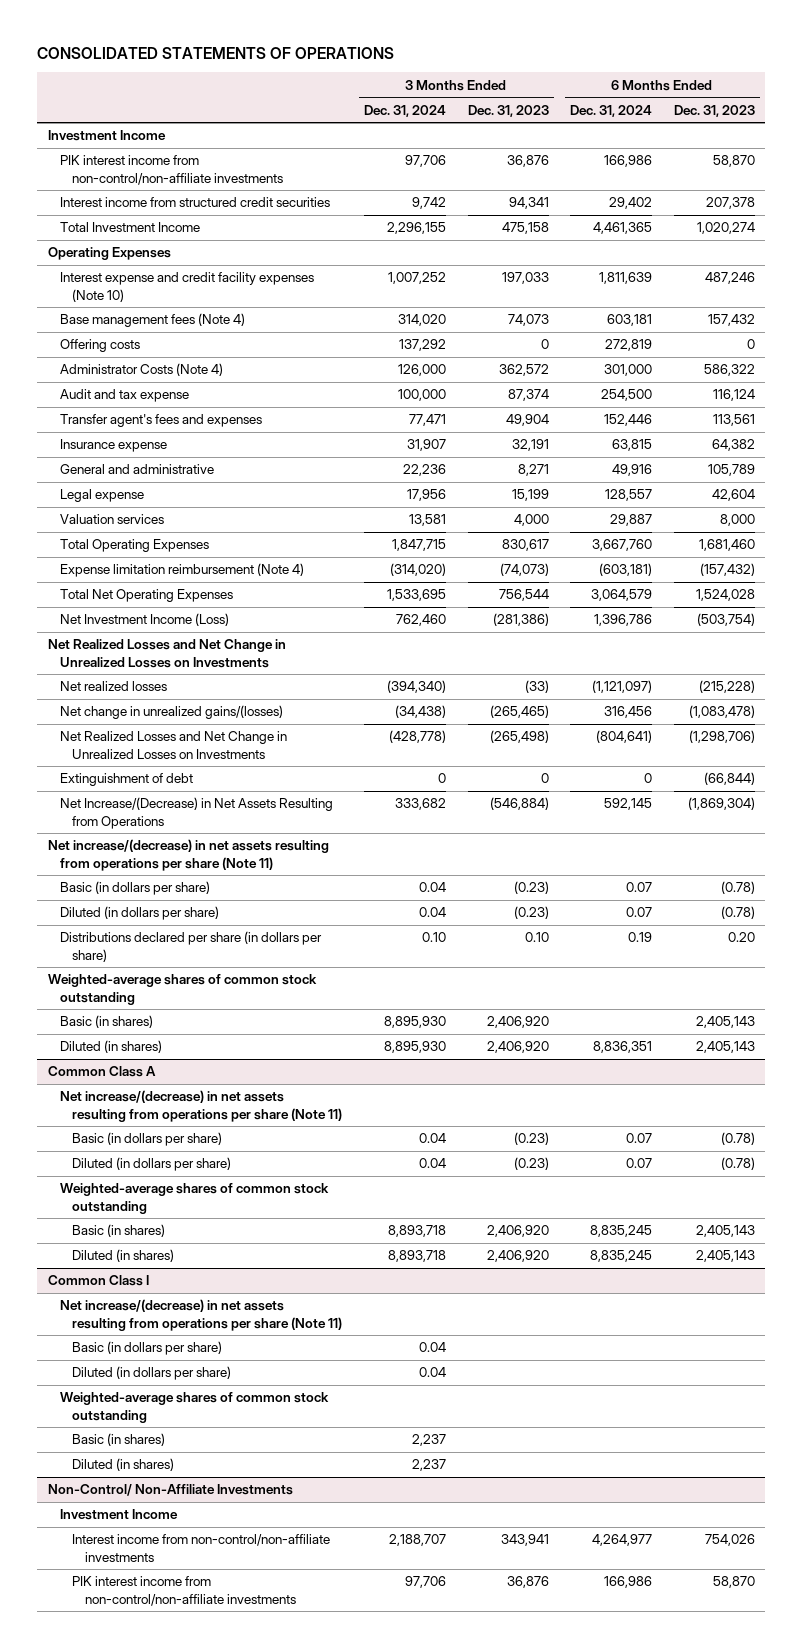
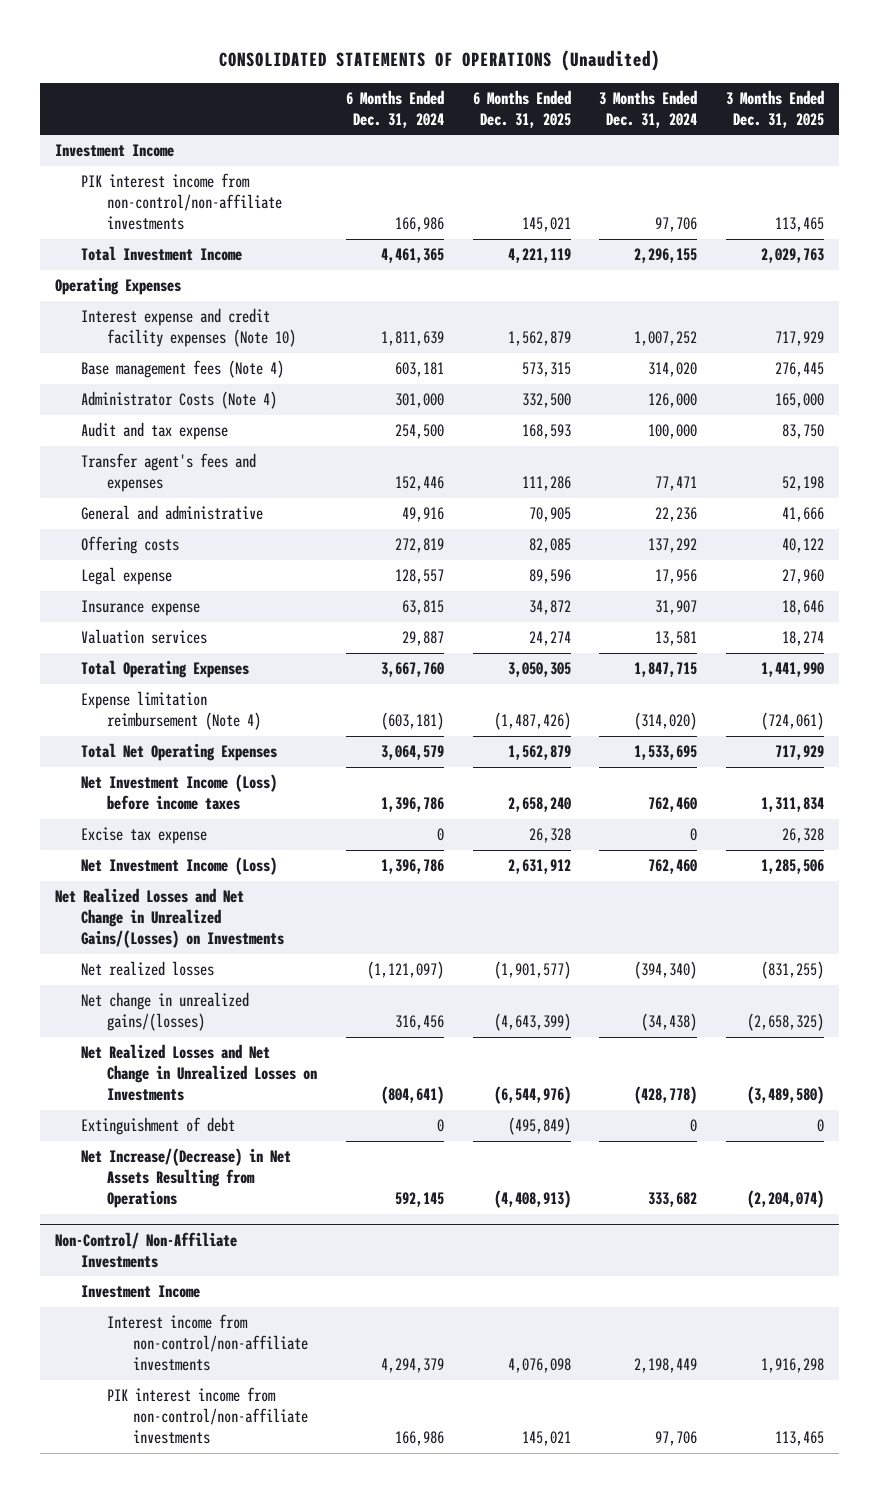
- CONSOLIDATED STATEMENTS OF OPERATIONS
+ CONSOLIDATED STATEMENTS OF OPERATIONS (Unaudited)
- | 3 Months Ended Dec. 31, 2024 | 3 Months Ended Dec. 31, 2023 | 6 Months Ended Dec. 31, 2024 | 6 Months Ended Dec. 31, 2023
+ | 6 Months Ended Dec. 31, 2024 | 6 Months Ended Dec. 31, 2025 | 3 Months Ended Dec. 31, 2024 | 3 Months Ended Dec. 31, 2025
- Interest income from structured credit securities | 9,742 | 94,341 | 29,402 | 207,378
moved down: Offering costs | 272,819 | 82,085 | 137,292 | 40,122
moved down: Insurance expense | 63,815 | 34,872 | 31,907 | 18,646
+ Net Investment Income (Loss) before income taxes | 1,396,786 | 2,658,240 | 762,460 | 1,311,834
+ Excise tax expense | 0 | 26,328 | 0 | 26,328
- Net Realized Losses and Net Change in Unrealized Losses on Investments
+ Net Realized Losses and Net Change in Unrealized Gains/(Losses) on Investments
- Net increase/(decrease) in net assets resulting from operations per share (Note 11)
- Basic (in dollars per share) | 0.04 | (0.23) | 0.07 | (0.78)
- Diluted (in dollars per share) | 0.04 | (0.23) | 0.07 | (0.78)
- Distributions declared per share (in dollars per share) | 0.10 | 0.10 | 0.19 | 0.20
- Weighted-average shares of common stock outstanding
- Basic (in shares) | 8,895,930 | 2,406,920 | | 2,405,143
- Diluted (in shares) | 8,895,930 | 2,406,920 | 8,836,351 | 2,405,143
- Common Class A
- Net increase/(decrease) in net assets resulting from operations per share (Note 11)
- Basic (in dollars per share) | 0.04 | (0.23) | 0.07 | (0.78)
- Diluted (in dollars per share) | 0.04 | (0.23) | 0.07 | (0.78)
- Weighted-average shares of common stock outstanding
- Basic (in shares) | 8,893,718 | 2,406,920 | 8,835,245 | 2,405,143
- Diluted (in shares) | 8,893,718 | 2,406,920 | 8,835,245 | 2,405,143
- Common Class I
- Net increase/(decrease) in net assets resulting from operations per share (Note 11)
- Basic (in dollars per share) | 0.04 | | |
- Diluted (in dollars per share) | 0.04 | | |
- Weighted-average shares of common stock outstanding
- Basic (in shares) | 2,237 | | |
- Diluted (in shares) | 2,237 | | |
@ Non-Control/ Non-Affiliate Investments
- Interest income from non-control/non-affiliate investments | 2,188,707 | 343,941 | 4,264,977 | 754,026
+ Interest income from non-control/non-affiliate investments | 4,294,379 | 4,076,098 | 2,198,449 | 1,916,298

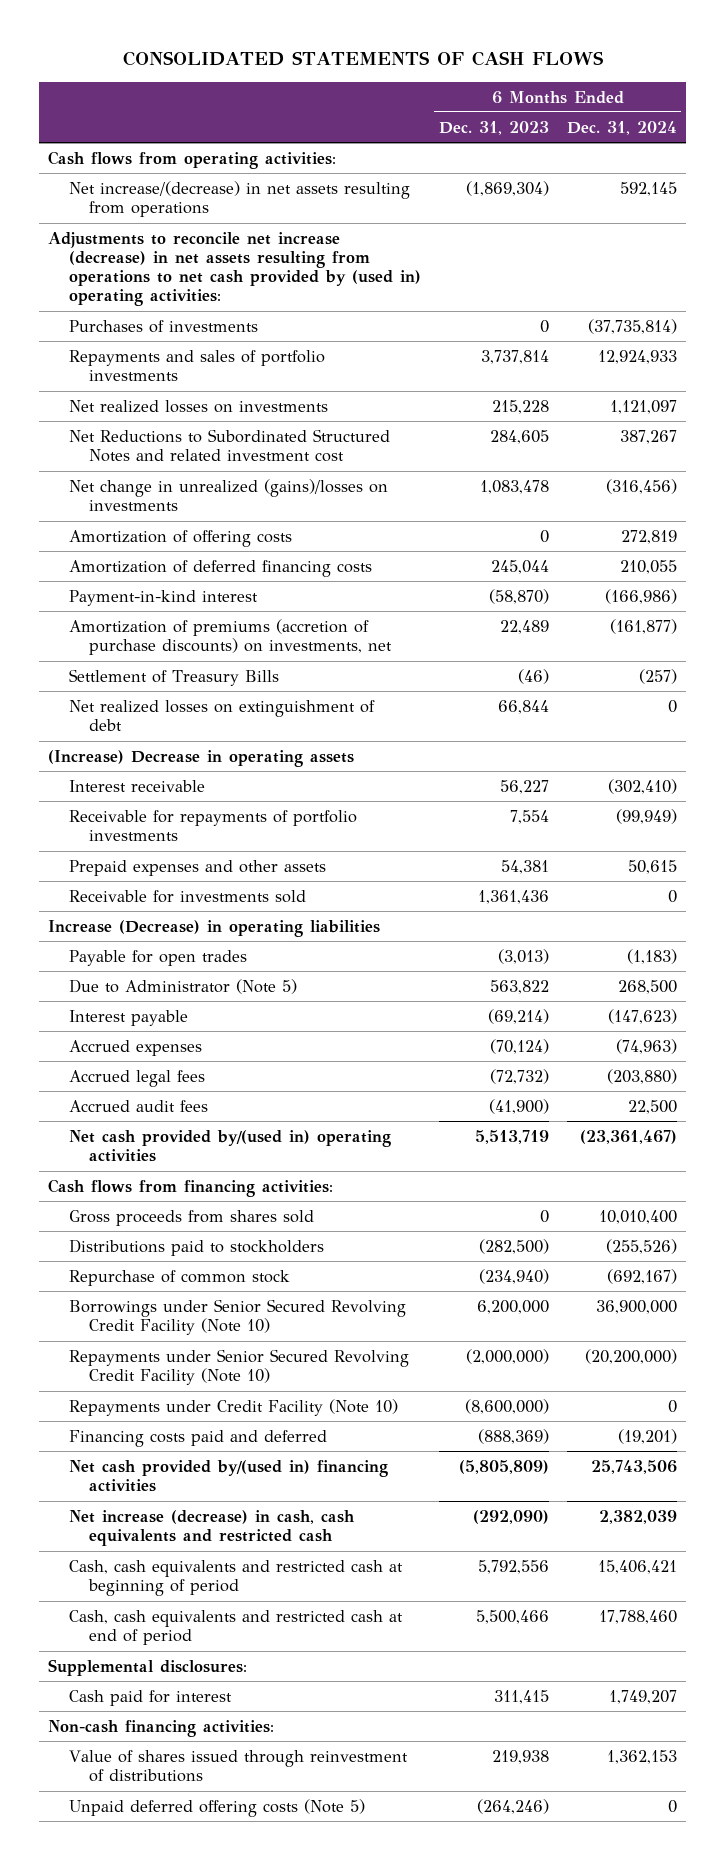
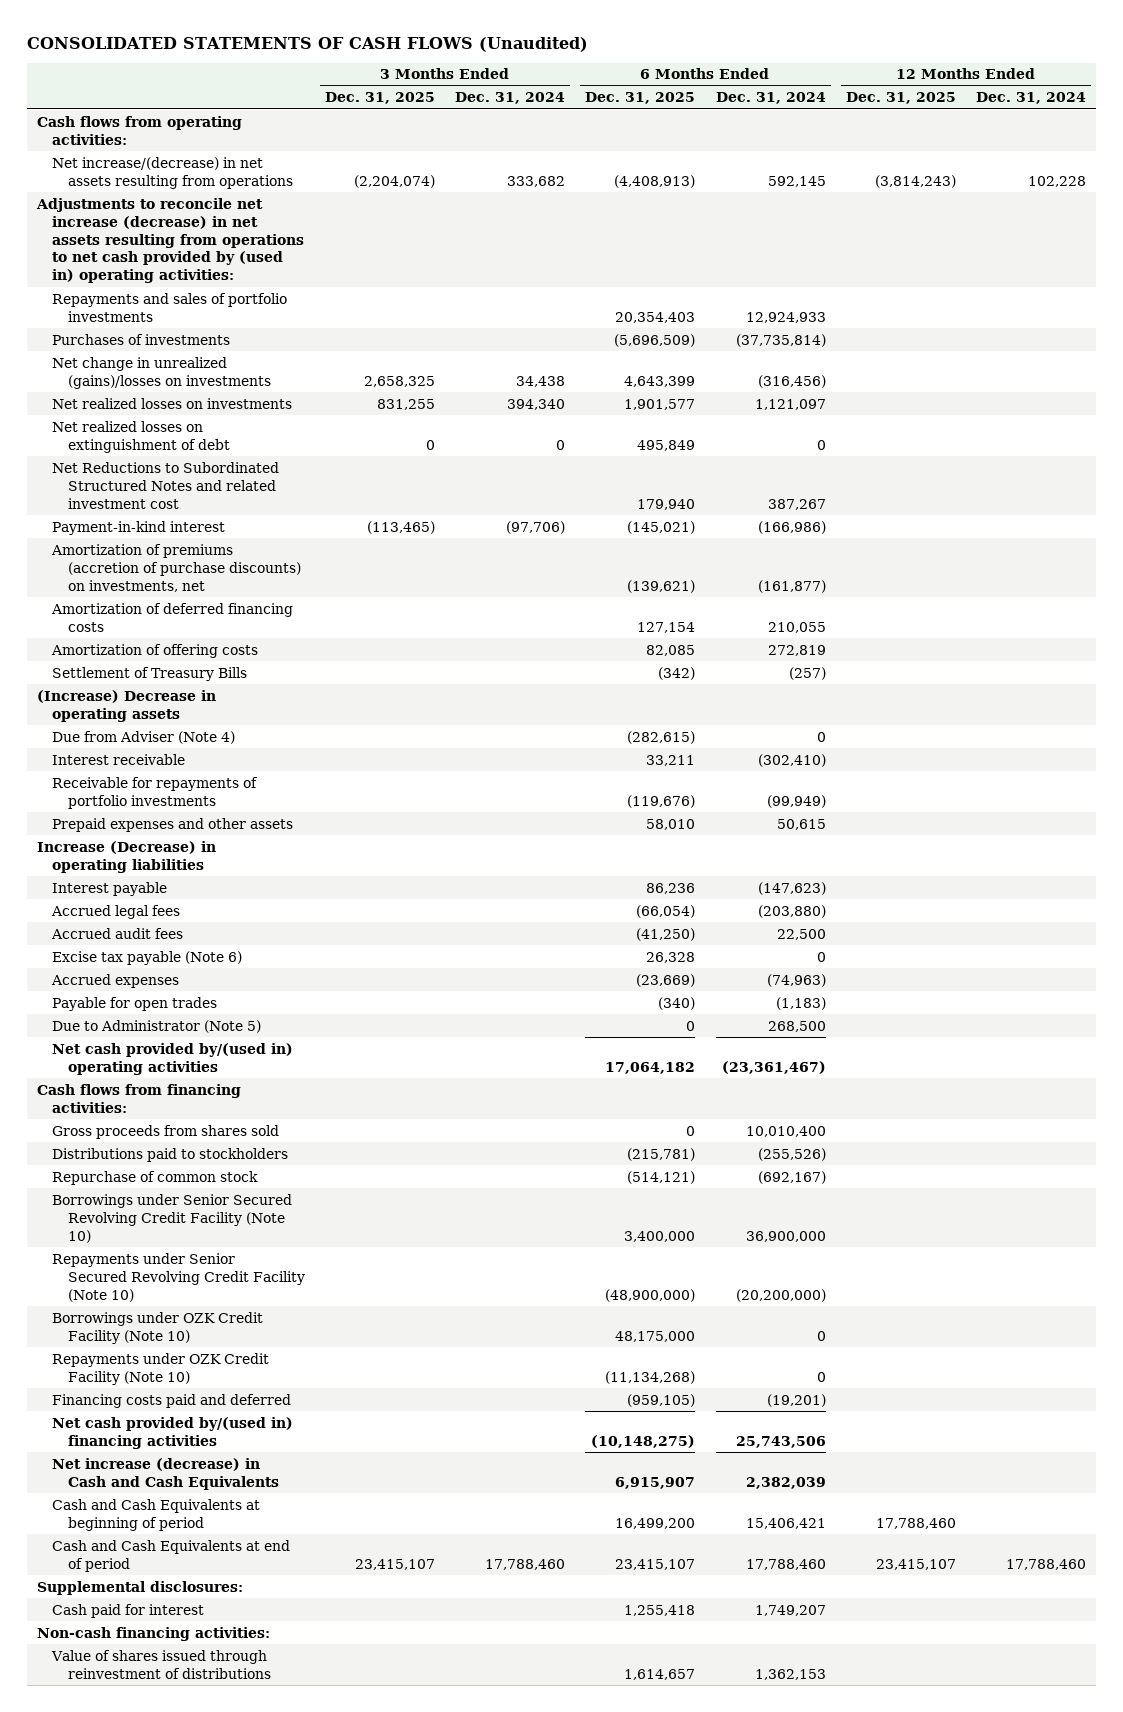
- CONSOLIDATED STATEMENTS OF CASH FLOWS
+ CONSOLIDATED STATEMENTS OF CASH FLOWS (Unaudited)
- | 6 Months Ended Dec. 31, 2023 | 6 Months Ended Dec. 31, 2024
+ | 3 Months Ended Dec. 31, 2025 | 3 Months Ended Dec. 31, 2024 | 6 Months Ended Dec. 31, 2025 | 6 Months Ended Dec. 31, 2024 | 12 Months Ended Dec. 31, 2025 | 12 Months Ended Dec. 31, 2024
moved down: Purchases of investments | | | (5,696,509) | (37,735,814) | |
moved up: Net change in unrealized (gains)/losses on investments | 2,658,325 | 34,438 | 4,643,399 | (316,456) | |
moved up: Net realized losses on extinguishment of debt | 0 | 0 | 495,849 | 0 | |
moved down: Amortization of deferred financing costs | | | 127,154 | 210,055 | |
moved down: Amortization of offering costs | | | 82,085 | 272,819 | |
+ Due from Adviser (Note 4) | | | (282,615) | 0 | |
- Receivable for investments sold | 1,361,436 | 0
+ Excise tax payable (Note 6) | | | 26,328 | 0 | |
moved down: Accrued expenses | | | (23,669) | (74,963) | |
moved down: Payable for open trades | | | (340) | (1,183) | |
moved down: Due to Administrator (Note 5) | | | 0 | 268,500 | |
- Repayments under Credit Facility (Note 10) | (8,600,000) | 0
+ Borrowings under OZK Credit Facility (Note 10) | | | 48,175,000 | 0 | |
+ Repayments under OZK Credit Facility (Note 10) | | | (11,134,268) | 0 | |
- Net increase (decrease) in cash, cash equivalents and restricted cash | (292,090) | 2,382,039
- Cash, cash equivalents and restricted cash at beginning of period | 5,792,556 | 15,406,421
- Cash, cash equivalents and restricted cash at end of period | 5,500,466 | 17,788,460
+ Net increase (decrease) in Cash and Cash Equivalents | | | 6,915,907 | 2,382,039 | |
+ Cash and Cash Equivalents at beginning of period | | | 16,499,200 | 15,406,421 | 17,788,460 |
+ Cash and Cash Equivalents at end of period | 23,415,107 | 17,788,460 | 23,415,107 | 17,788,460 | 23,415,107 | 17,788,460
- Unpaid deferred offering costs (Note 5) | (264,246) | 0

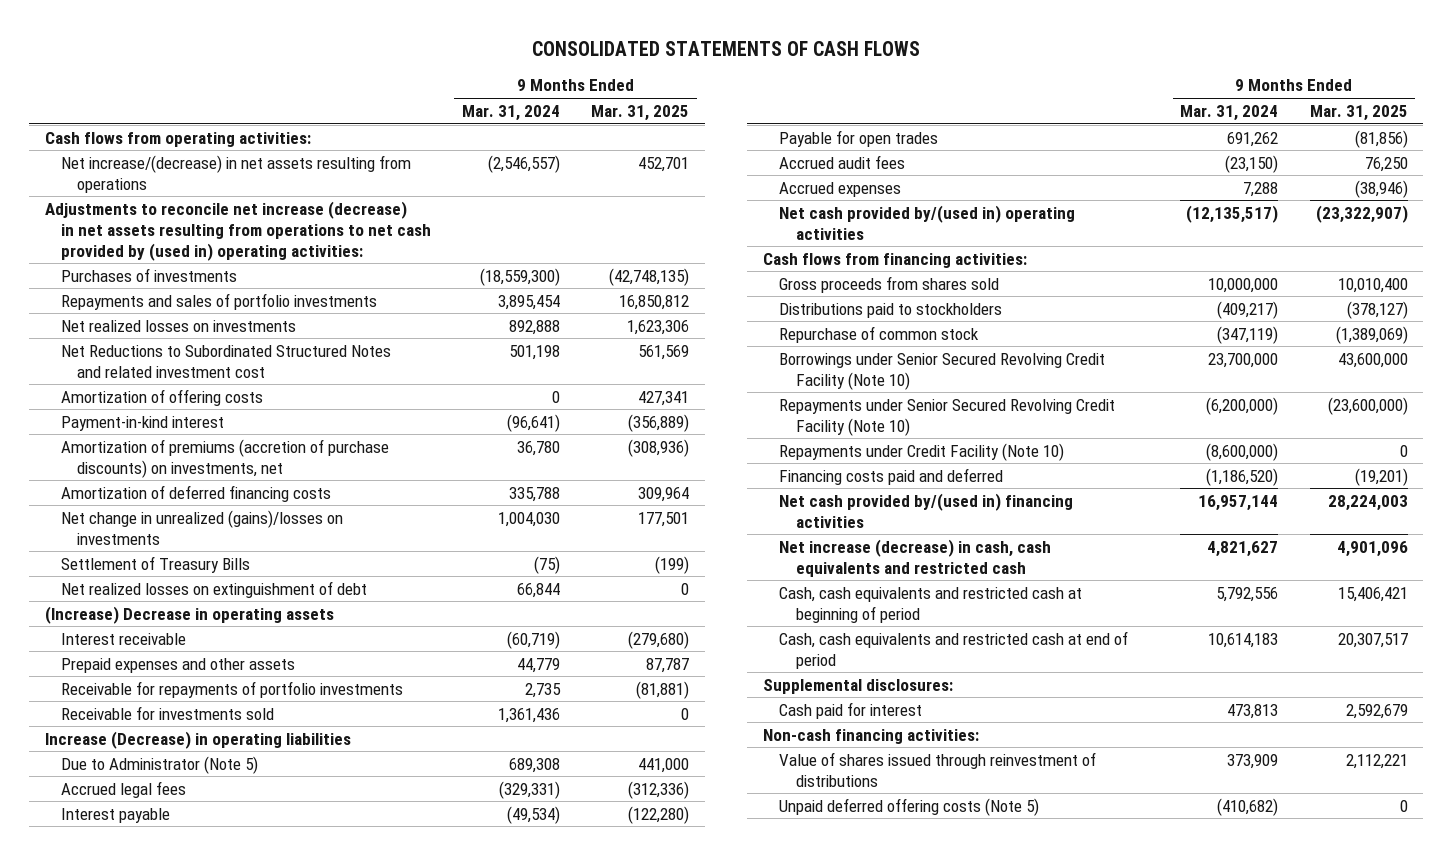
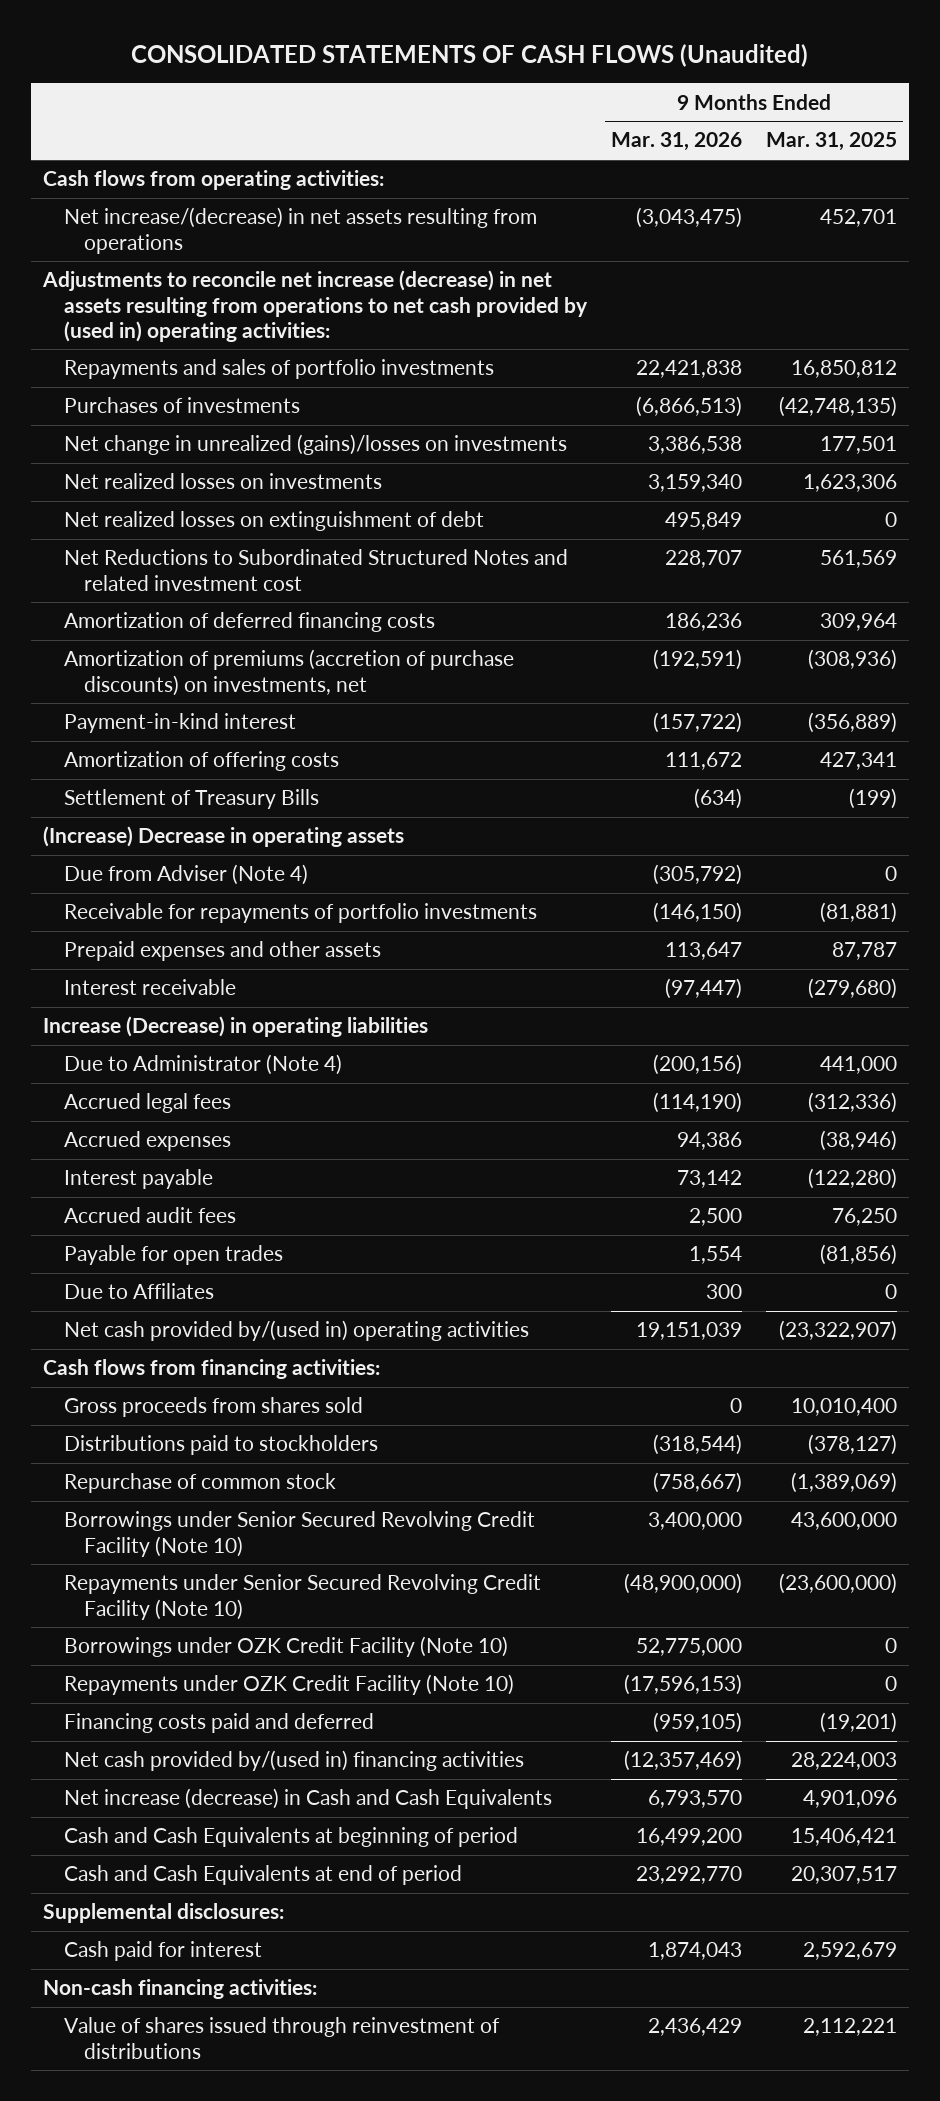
- CONSOLIDATED STATEMENTS OF CASH FLOWS
+ CONSOLIDATED STATEMENTS OF CASH FLOWS (Unaudited)
- | 9 Months Ended Mar. 31, 2024 | 9 Months Ended Mar. 31, 2025
+ | 9 Months Ended Mar. 31, 2026 | 9 Months Ended Mar. 31, 2025
moved down: Purchases of investments | (6,866,513) | (42,748,135)
moved up: Net change in unrealized (gains)/losses on investments | 3,386,538 | 177,501
moved up: Net realized losses on extinguishment of debt | 495,849 | 0
moved down: Amortization of premiums (accretion of purchase discounts) on investments, net | (192,591) | (308,936)
moved down: Payment-in-kind interest | (157,722) | (356,889)
moved down: Amortization of offering costs | 111,672 | 427,341
+ Due from Adviser (Note 4) | (305,792) | 0
- Receivable for investments sold | 1,361,436 | 0
moved down: Prepaid expenses and other assets | 113,647 | 87,787
moved down: Interest receivable | (97,447) | (279,680)
- Due to Administrator (Note 5) | 689,308 | 441,000
+ Due to Administrator (Note 4) | (200,156) | 441,000
moved up: Accrued expenses | 94,386 | (38,946)
moved down: Payable for open trades | 1,554 | (81,856)
+ Due to Affiliates | 300 | 0
- Repayments under Credit Facility (Note 10) | (8,600,000) | 0
+ Borrowings under OZK Credit Facility (Note 10) | 52,775,000 | 0
+ Repayments under OZK Credit Facility (Note 10) | (17,596,153) | 0
- Net increase (decrease) in cash, cash equivalents and restricted cash | 4,821,627 | 4,901,096
- Cash, cash equivalents and restricted cash at beginning of period | 5,792,556 | 15,406,421
- Cash, cash equivalents and restricted cash at end of period | 10,614,183 | 20,307,517
+ Net increase (decrease) in Cash and Cash Equivalents | 6,793,570 | 4,901,096
+ Cash and Cash Equivalents at beginning of period | 16,499,200 | 15,406,421
+ Cash and Cash Equivalents at end of period | 23,292,770 | 20,307,517
- Unpaid deferred offering costs (Note 5) | (410,682) | 0

